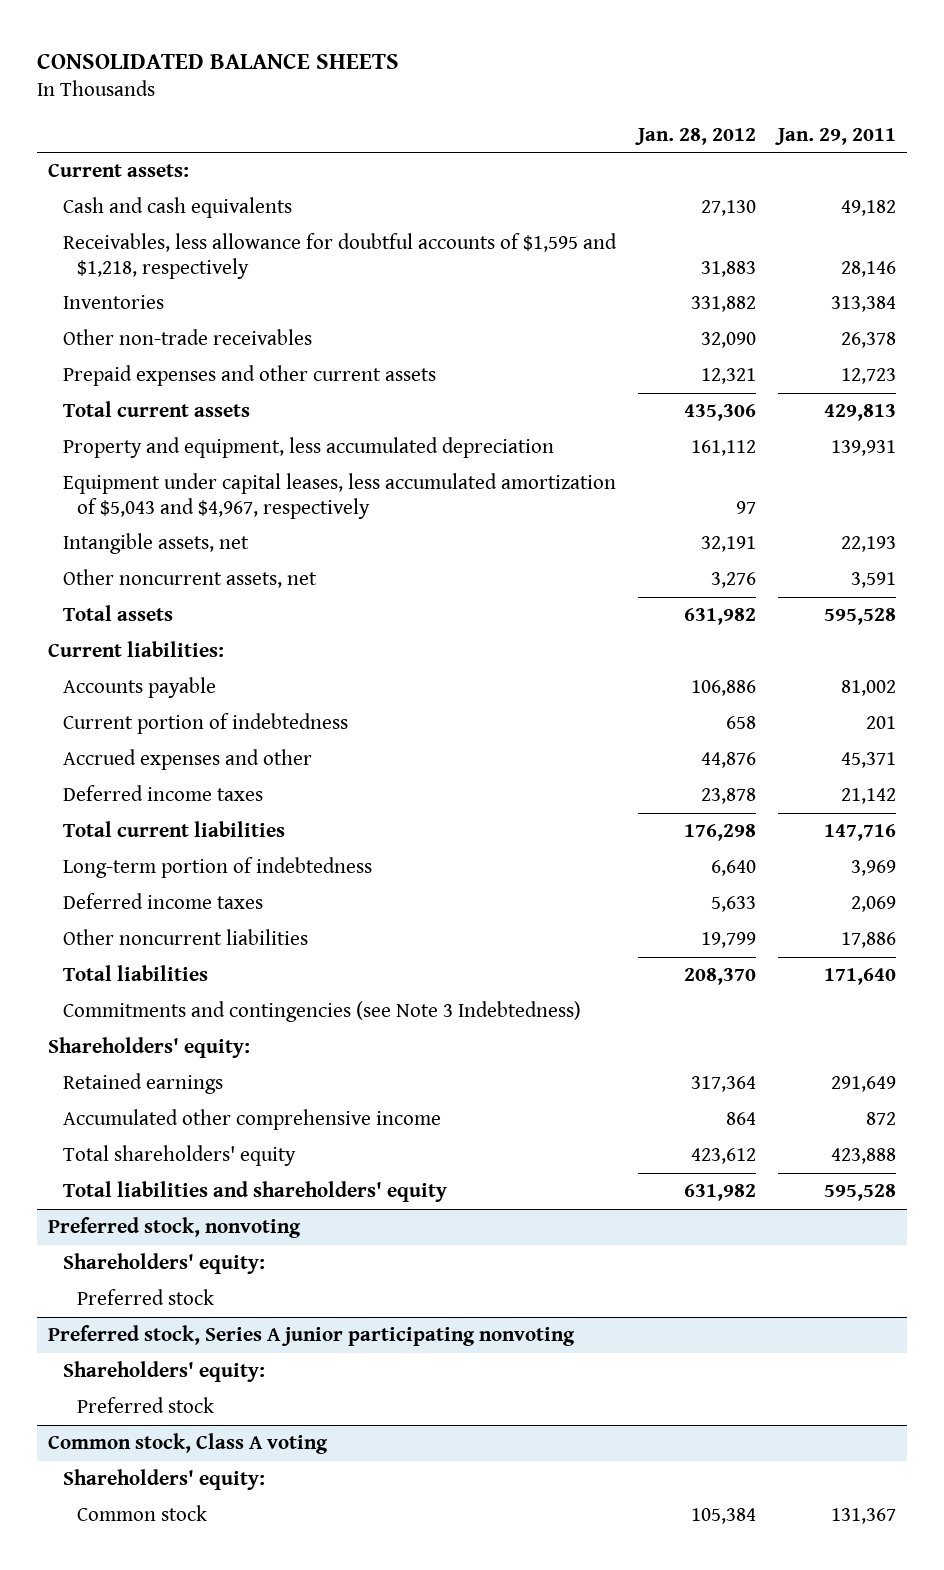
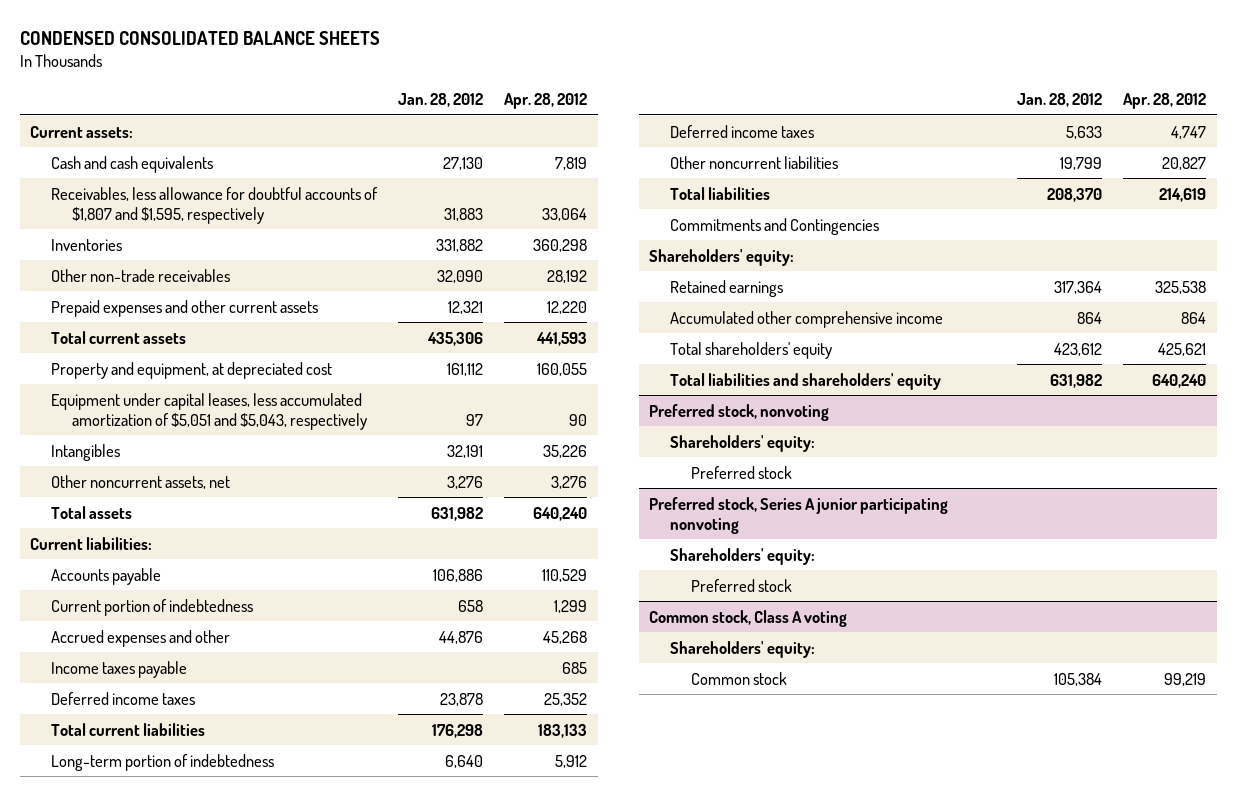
- CONSOLIDATED BALANCE SHEETS
+ CONDENSED CONSOLIDATED BALANCE SHEETS
- | Jan. 28, 2012 | Jan. 29, 2011
+ | Jan. 28, 2012 | Apr. 28, 2012
- Receivables, less allowance for doubtful accounts of $1,595 and $1,218, respectively | 31,883 | 28,146
+ Receivables, less allowance for doubtful accounts of $1,807 and $1,595, respectively | 31,883 | 33,064
- Property and equipment, less accumulated depreciation | 161,112 | 139,931
- Equipment under capital leases, less accumulated amortization of $5,043 and $4,967, respectively | 97 |
- Intangible assets, net | 32,191 | 22,193
+ Property and equipment, at depreciated cost | 161,112 | 160,055
+ Equipment under capital leases, less accumulated amortization of $5,051 and $5,043, respectively | 97 | 90
+ Intangibles | 32,191 | 35,226
+ Income taxes payable | | 685
- Commitments and contingencies (see Note 3 Indebtedness)
+ Commitments and Contingencies

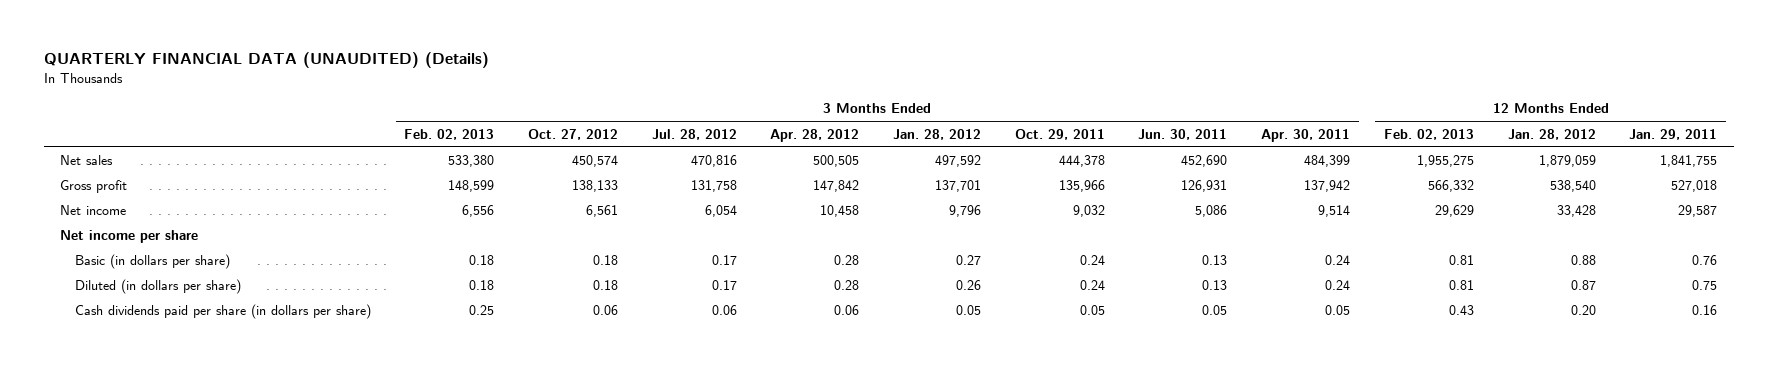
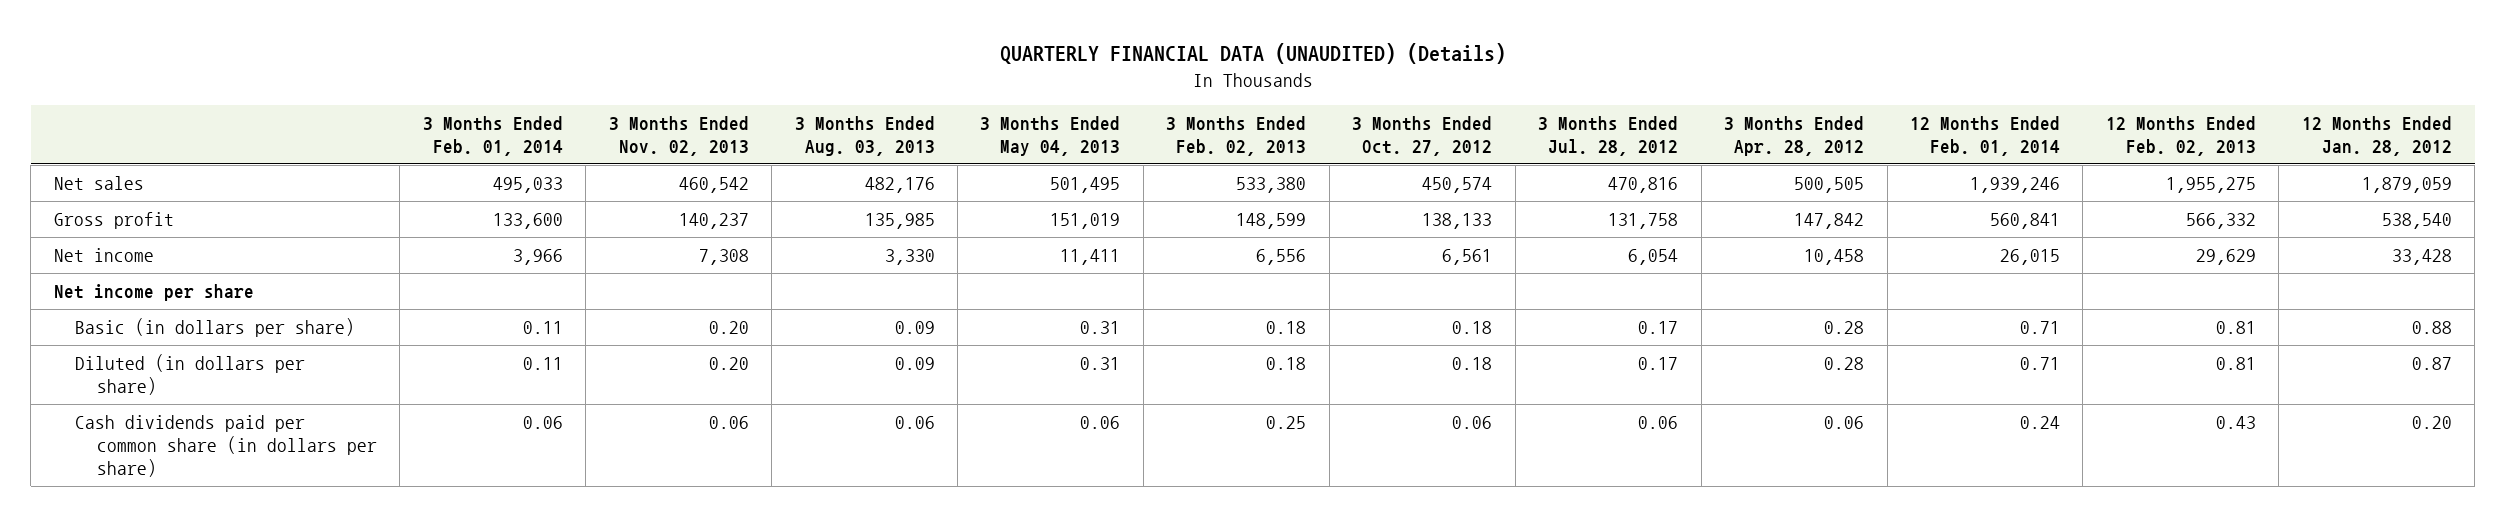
- | 3 Months Ended Feb. 02, 2013 | 3 Months Ended Oct. 27, 2012 | 3 Months Ended Jul. 28, 2012 | 3 Months Ended Apr. 28, 2012 | 3 Months Ended Jan. 28, 2012 | 3 Months Ended Oct. 29, 2011 | 3 Months Ended Jun. 30, 2011 | 3 Months Ended Apr. 30, 2011 | 12 Months Ended Feb. 02, 2013 | 12 Months Ended Jan. 28, 2012 | 12 Months Ended Jan. 29, 2011
+ | 3 Months Ended Feb. 01, 2014 | 3 Months Ended Nov. 02, 2013 | 3 Months Ended Aug. 03, 2013 | 3 Months Ended May 04, 2013 | 3 Months Ended Feb. 02, 2013 | 3 Months Ended Oct. 27, 2012 | 3 Months Ended Jul. 28, 2012 | 3 Months Ended Apr. 28, 2012 | 12 Months Ended Feb. 01, 2014 | 12 Months Ended Feb. 02, 2013 | 12 Months Ended Jan. 28, 2012
- Cash dividends paid per share (in dollars per share) | 0.25 | 0.06 | 0.06 | 0.06 | 0.05 | 0.05 | 0.05 | 0.05 | 0.43 | 0.20 | 0.16
+ Cash dividends paid per common share (in dollars per share) | 0.06 | 0.06 | 0.06 | 0.06 | 0.25 | 0.06 | 0.06 | 0.06 | 0.24 | 0.43 | 0.20

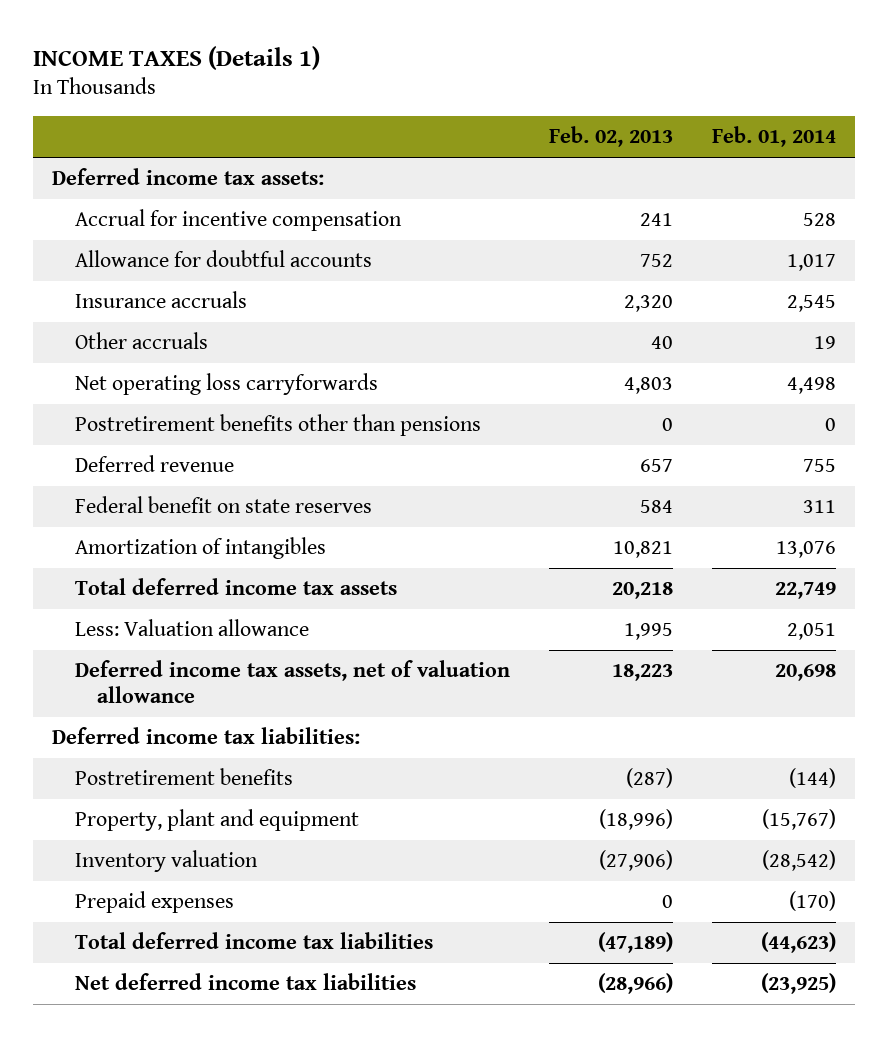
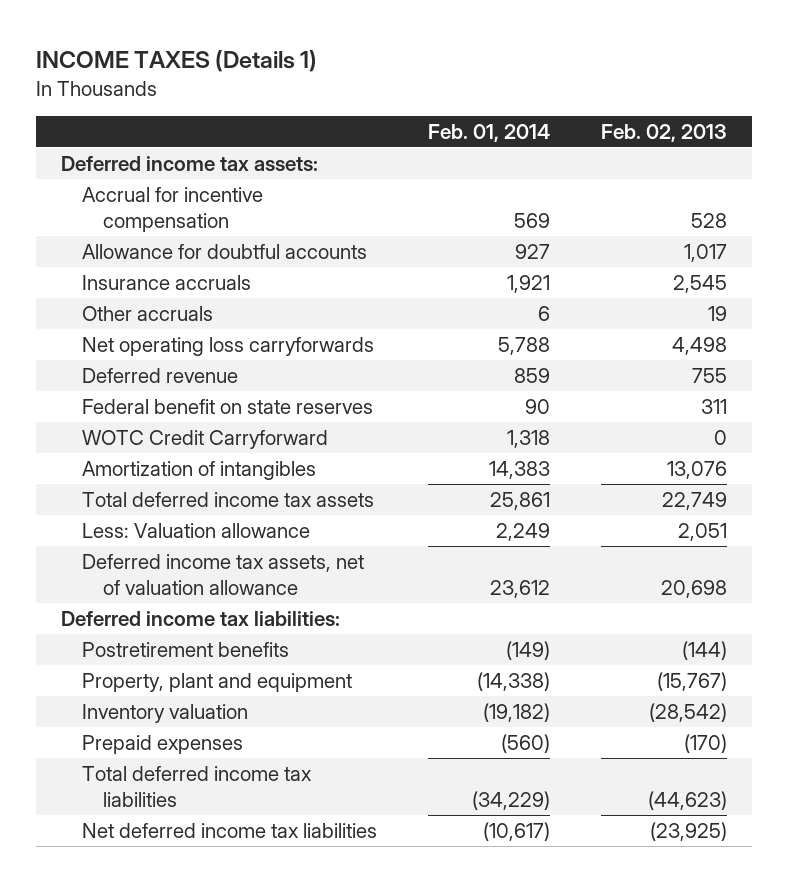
- | Feb. 02, 2013 | Feb. 01, 2014
+ | Feb. 01, 2014 | Feb. 02, 2013
- Accrual for incentive compensation | 241 | 528
- Allowance for doubtful accounts | 752 | 1,017
- Insurance accruals | 2,320 | 2,545
- Other accruals | 40 | 19
- Net operating loss carryforwards | 4,803 | 4,498
- Postretirement benefits other than pensions | 0 | 0
- Deferred revenue | 657 | 755
- Federal benefit on state reserves | 584 | 311
- Amortization of intangibles | 10,821 | 13,076
- Total deferred income tax assets | 20,218 | 22,749
- Less: Valuation allowance | 1,995 | 2,051
- Deferred income tax assets, net of valuation allowance | 18,223 | 20,698
+ Accrual for incentive compensation | 569 | 528
+ Allowance for doubtful accounts | 927 | 1,017
+ Insurance accruals | 1,921 | 2,545
+ Other accruals | 6 | 19
+ Net operating loss carryforwards | 5,788 | 4,498
+ Deferred revenue | 859 | 755
+ Federal benefit on state reserves | 90 | 311
+ WOTC Credit Carryforward | 1,318 | 0
+ Amortization of intangibles | 14,383 | 13,076
+ Total deferred income tax assets | 25,861 | 22,749
+ Less: Valuation allowance | 2,249 | 2,051
+ Deferred income tax assets, net of valuation allowance | 23,612 | 20,698
- Postretirement benefits | (287) | (144)
- Property, plant and equipment | (18,996) | (15,767)
- Inventory valuation | (27,906) | (28,542)
- Prepaid expenses | 0 | (170)
- Total deferred income tax liabilities | (47,189) | (44,623)
- Net deferred income tax liabilities | (28,966) | (23,925)
+ Postretirement benefits | (149) | (144)
+ Property, plant and equipment | (14,338) | (15,767)
+ Inventory valuation | (19,182) | (28,542)
+ Prepaid expenses | (560) | (170)
+ Total deferred income tax liabilities | (34,229) | (44,623)
+ Net deferred income tax liabilities | (10,617) | (23,925)

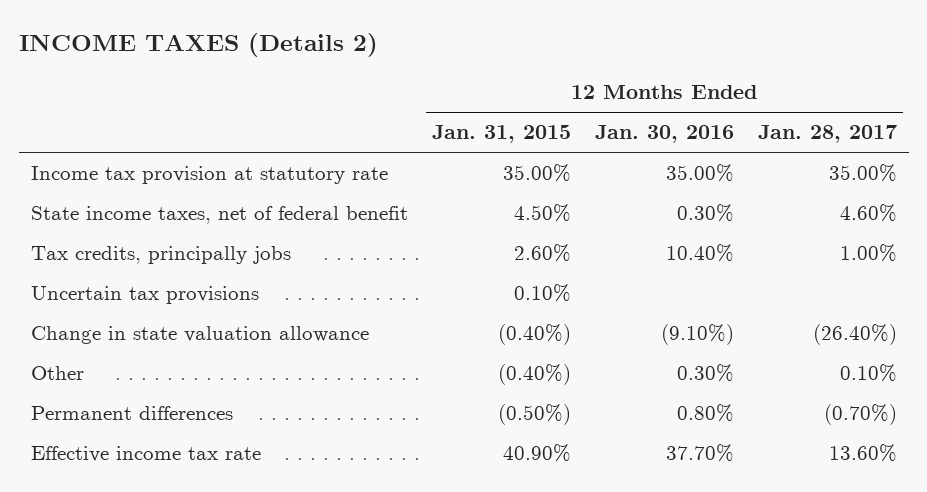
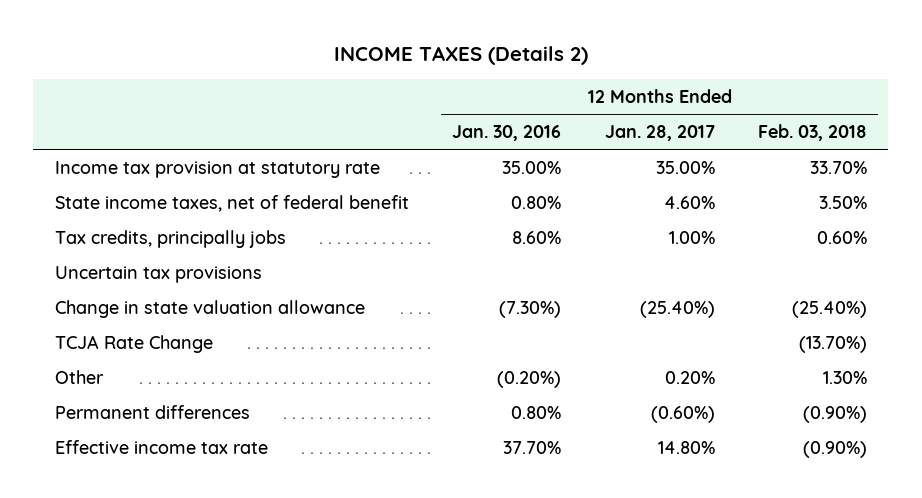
- | 12 Months Ended Jan. 31, 2015 | 12 Months Ended Jan. 30, 2016 | 12 Months Ended Jan. 28, 2017
+ | 12 Months Ended Jan. 30, 2016 | 12 Months Ended Jan. 28, 2017 | 12 Months Ended Feb. 03, 2018
- State income taxes, net of federal benefit | 4.50% | 0.30% | 4.60%
- Tax credits, principally jobs | 2.60% | 10.40% | 1.00%
+ State income taxes, net of federal benefit | 0.80% | 4.60% | 3.50%
+ Tax credits, principally jobs | 8.60% | 1.00% | 0.60%
- Change in state valuation allowance | (0.40%) | (9.10%) | (26.40%)
- Other | (0.40%) | 0.30% | 0.10%
- Permanent differences | (0.50%) | 0.80% | (0.70%)
- Effective income tax rate | 40.90% | 37.70% | 13.60%
+ Change in state valuation allowance | (7.30%) | (25.40%) | (25.40%)
+ TCJA Rate Change | | | (13.70%)
+ Other | (0.20%) | 0.20% | 1.30%
+ Permanent differences | 0.80% | (0.60%) | (0.90%)
+ Effective income tax rate | 37.70% | 14.80% | (0.90%)

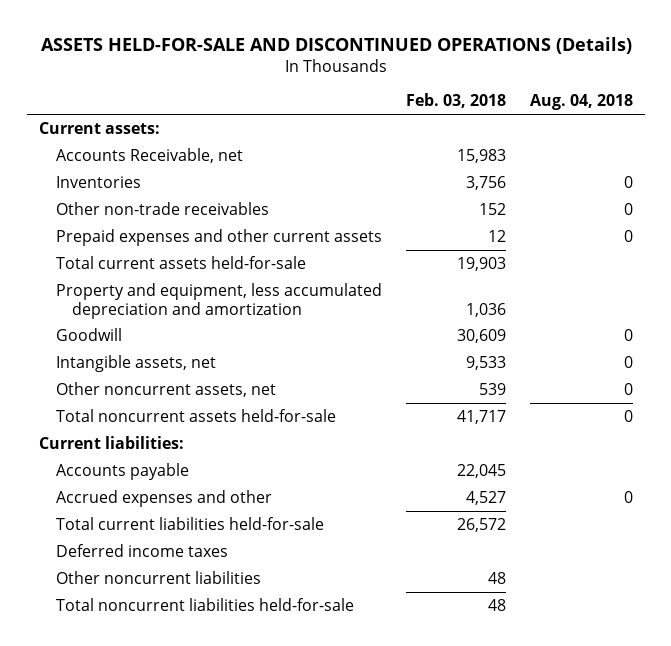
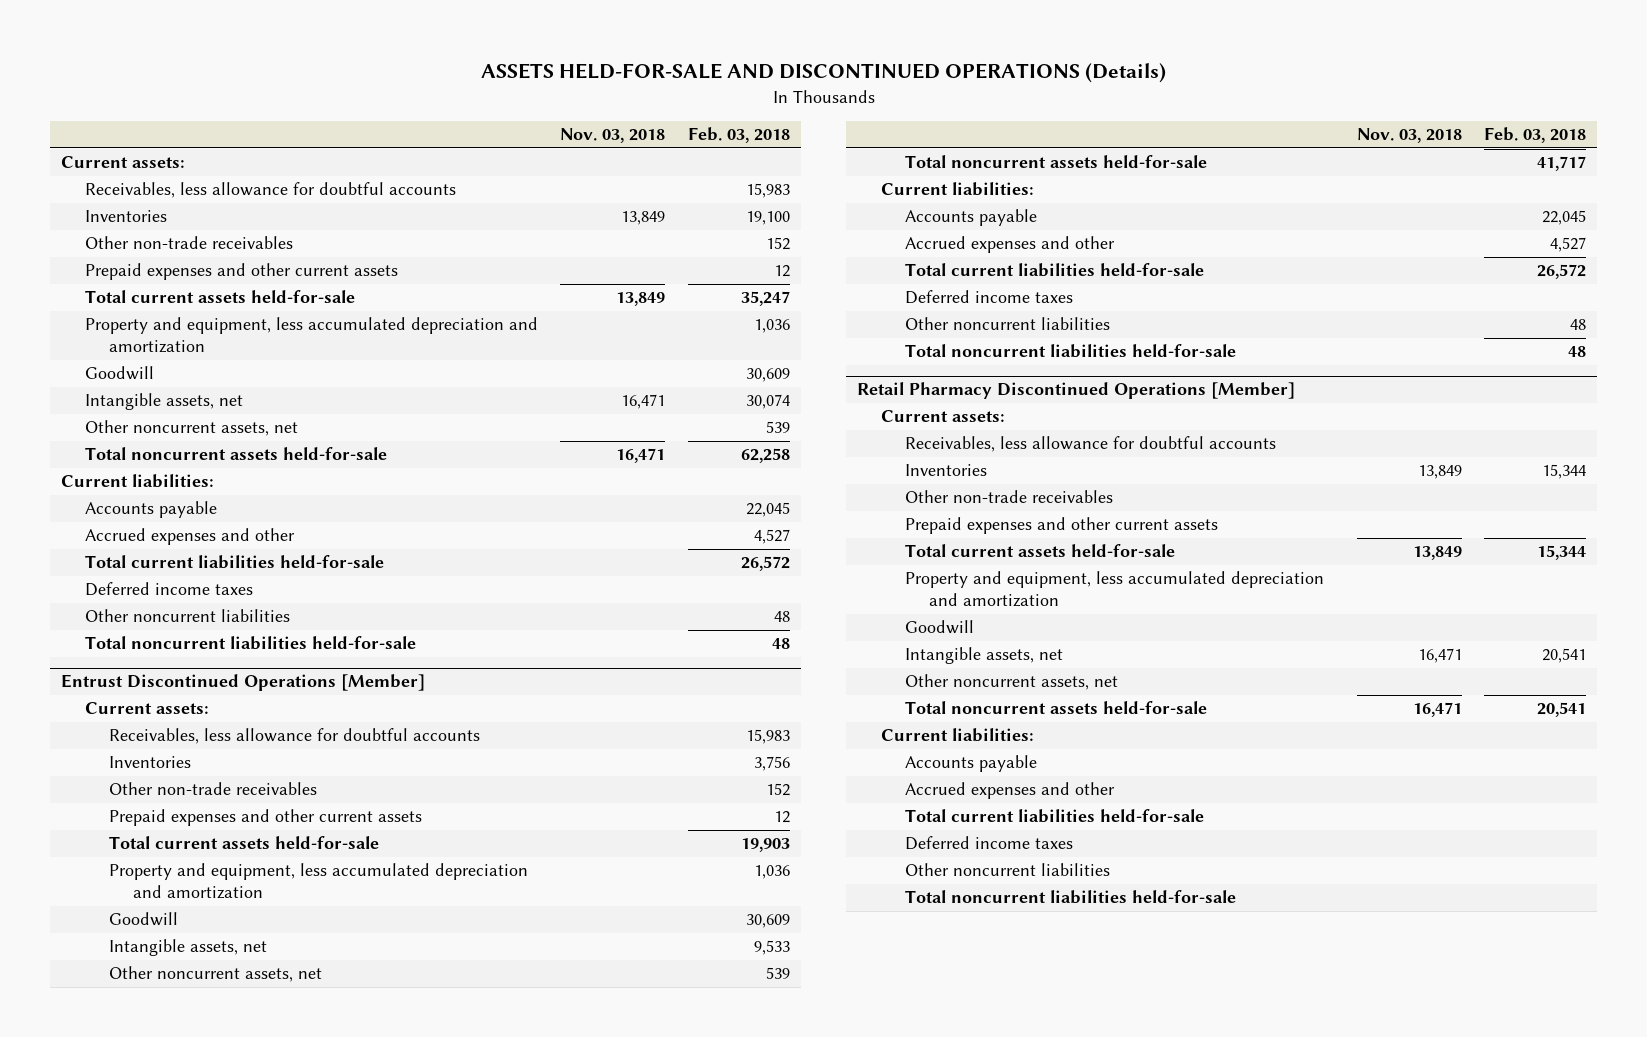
- | Feb. 03, 2018 | Aug. 04, 2018
+ | Nov. 03, 2018 | Feb. 03, 2018
- Accounts Receivable, net | 15,983 |
+ Receivables, less allowance for doubtful accounts | | 15,983
+ Inventories | 13,849 | 19,100
+ Other non-trade receivables | | 152
+ Prepaid expenses and other current assets | | 12
+ Total current assets held-for-sale | 13,849 | 35,247
+ Property and equipment, less accumulated depreciation and amortization | | 1,036
+ Goodwill | | 30,609
+ Intangible assets, net | 16,471 | 30,074
+ Other noncurrent assets, net | | 539
+ Total noncurrent assets held-for-sale | 16,471 | 62,258
+ Current liabilities:
+ Accounts payable | | 22,045
+ Accrued expenses and other | | 4,527
+ Total current liabilities held-for-sale | | 26,572
+ Deferred income taxes
+ Other noncurrent liabilities | | 48
+ Total noncurrent liabilities held-for-sale | | 48
+ Entrust Discontinued Operations [Member]
+ Current assets:
+ Receivables, less allowance for doubtful accounts | | 15,983
+ Retail Pharmacy Discontinued Operations [Member]
+ Current assets:
+ Receivables, less allowance for doubtful accounts
+ Inventories | 13,849 | 15,344
+ Other non-trade receivables
+ Prepaid expenses and other current assets
+ Total current assets held-for-sale | 13,849 | 15,344
+ Property and equipment, less accumulated depreciation and amortization
+ Goodwill
+ Intangible assets, net | 16,471 | 20,541
+ Other noncurrent assets, net
+ Total noncurrent assets held-for-sale | 16,471 | 20,541
+ Current liabilities:
+ Accounts payable
+ Accrued expenses and other
+ Total current liabilities held-for-sale
+ Deferred income taxes
+ Other noncurrent liabilities
+ Total noncurrent liabilities held-for-sale

